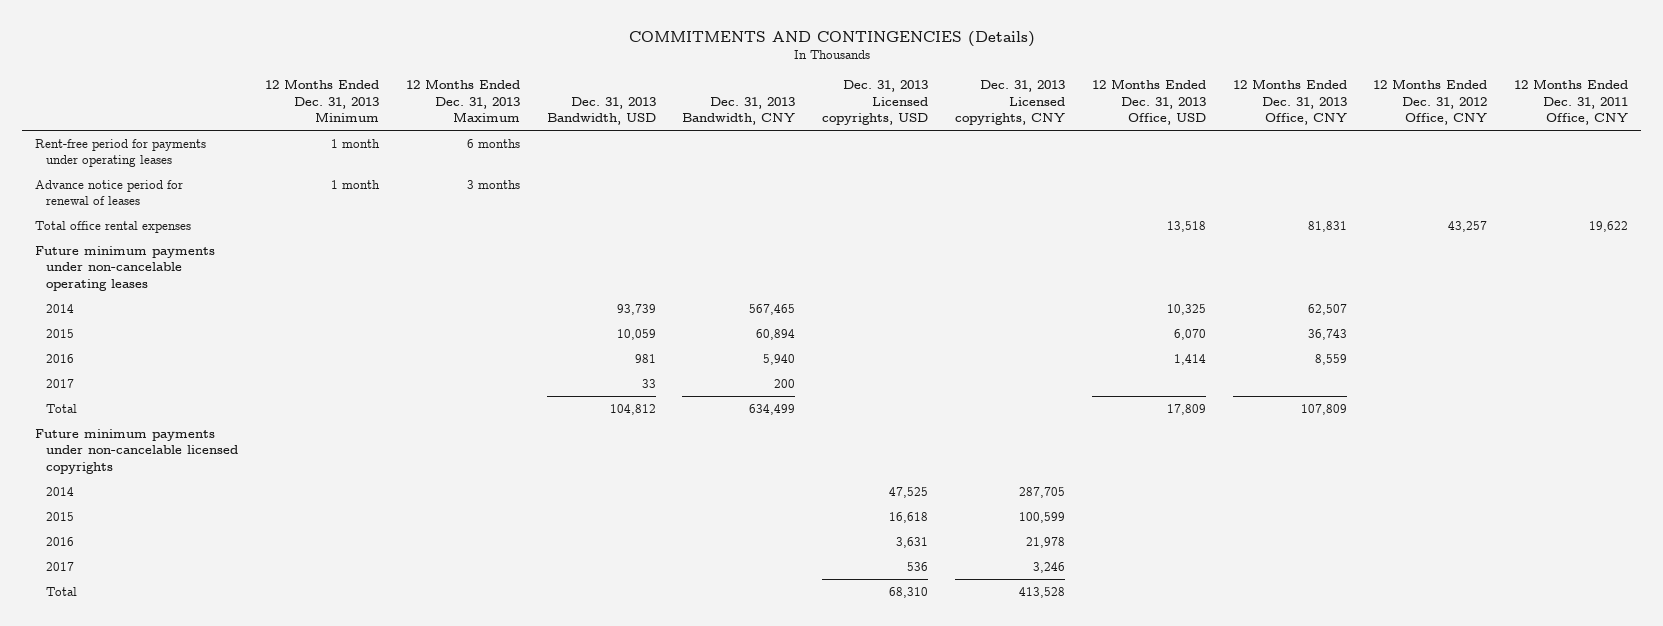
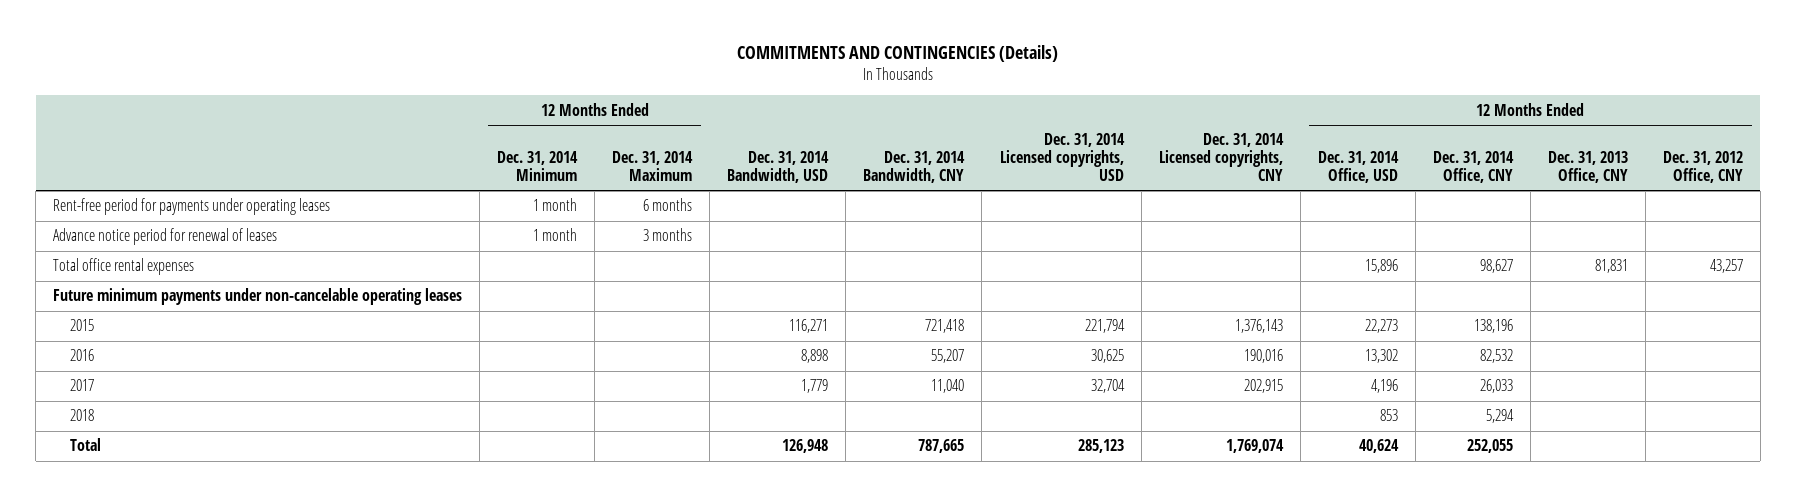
- | 12 Months Ended Dec. 31, 2013 Minimum | 12 Months Ended Dec. 31, 2013 Maximum | Dec. 31, 2013 Bandwidth, USD | Dec. 31, 2013 Bandwidth, CNY | Dec. 31, 2013 Licensed copyrights, USD | Dec. 31, 2013 Licensed copyrights, CNY | 12 Months Ended Dec. 31, 2013 Office, USD | 12 Months Ended Dec. 31, 2013 Office, CNY | 12 Months Ended Dec. 31, 2012 Office, CNY | 12 Months Ended Dec. 31, 2011 Office, CNY
+ | 12 Months Ended Dec. 31, 2014 Minimum | 12 Months Ended Dec. 31, 2014 Maximum | Dec. 31, 2014 Bandwidth, USD | Dec. 31, 2014 Bandwidth, CNY | Dec. 31, 2014 Licensed copyrights, USD | Dec. 31, 2014 Licensed copyrights, CNY | 12 Months Ended Dec. 31, 2014 Office, USD | 12 Months Ended Dec. 31, 2014 Office, CNY | 12 Months Ended Dec. 31, 2013 Office, CNY | 12 Months Ended Dec. 31, 2012 Office, CNY
- 2014 | | | 93,739 | 567,465 | | | 10,325 | 62,507 | |
- 2015 | | | 10,059 | 60,894 | | | 6,070 | 36,743 | |
- 2016 | | | 981 | 5,940 | | | 1,414 | 8,559 | |
- 2017 | | | 33 | 200 | | | | | |
- Total | | | 104,812 | 634,499 | | | 17,809 | 107,809 | |
- Future minimum payments under non-cancelable licensed copyrights
- 2014 | | | | | 47,525 | 287,705 | | | |
+ 2018 | | | | | | | 853 | 5,294 | |

